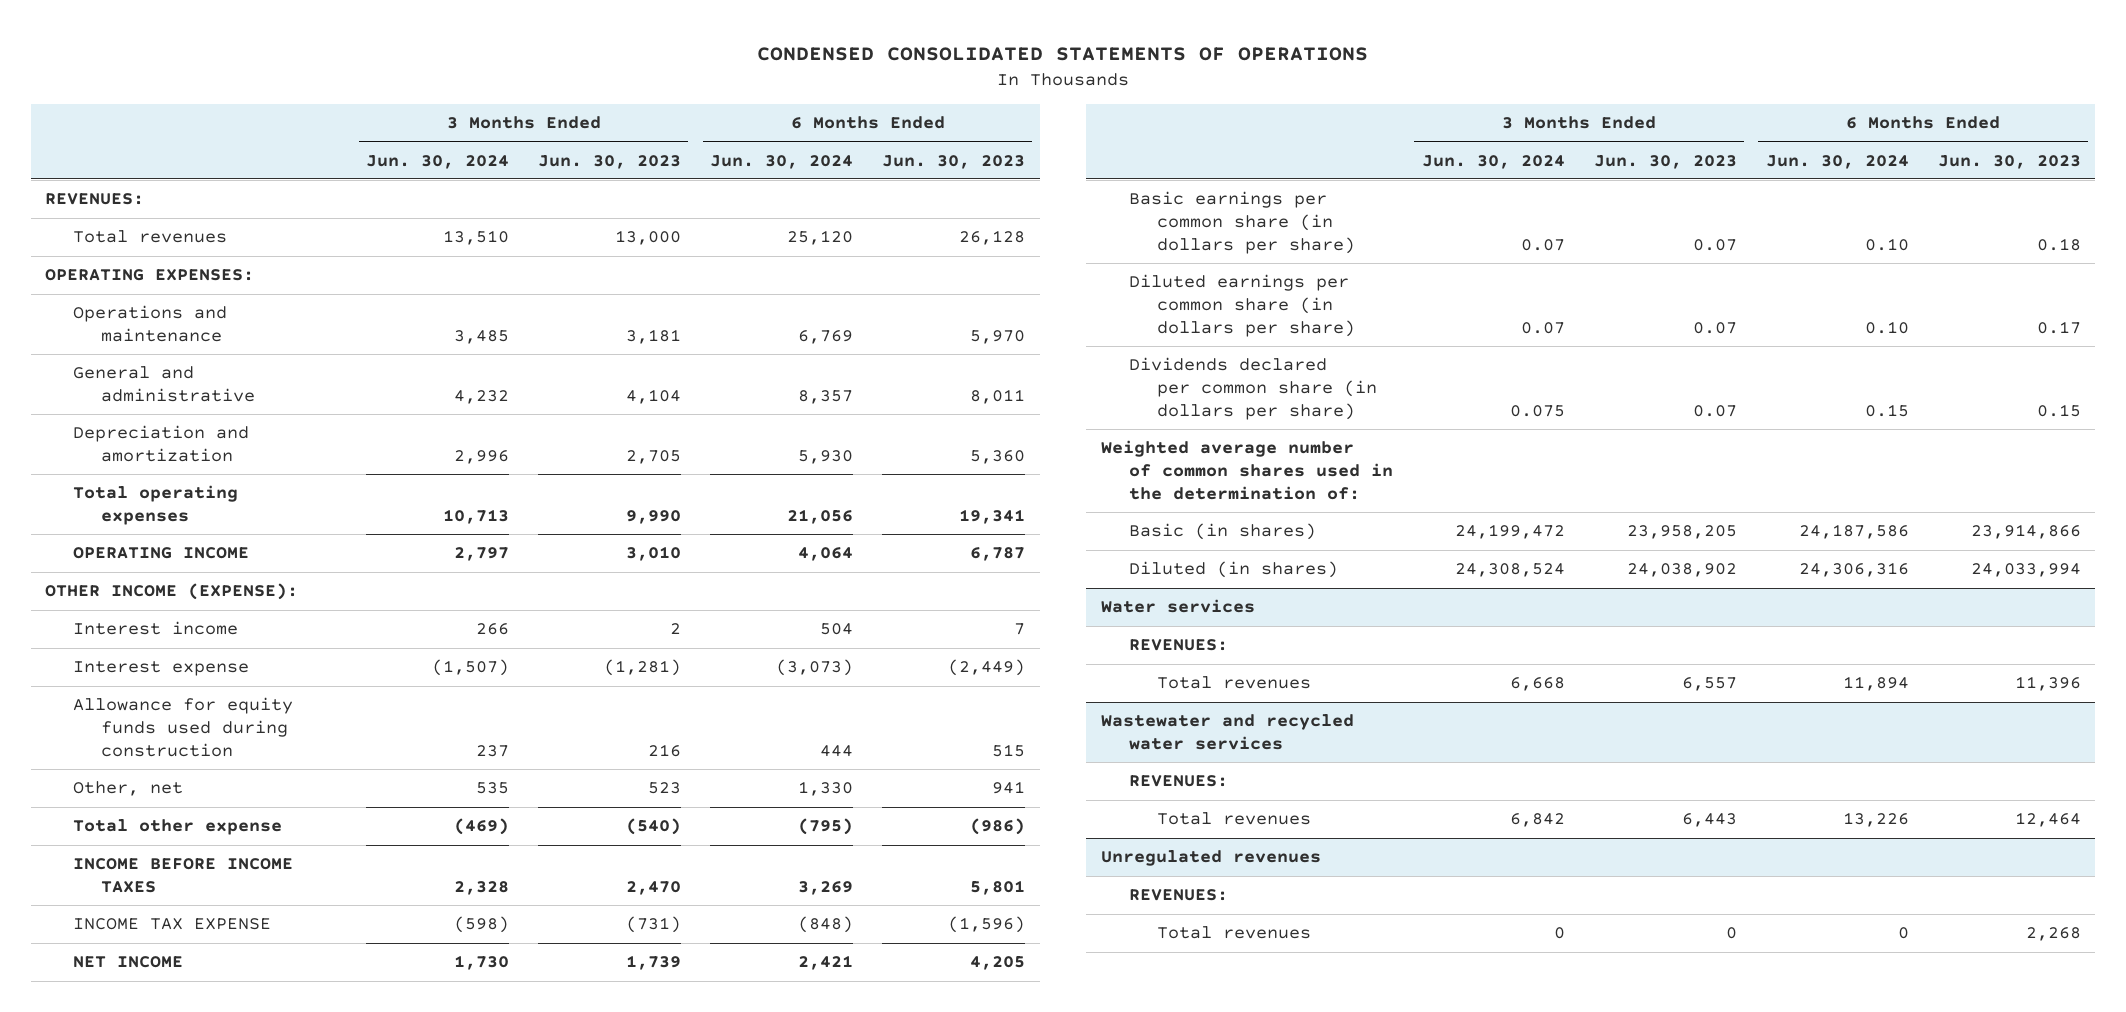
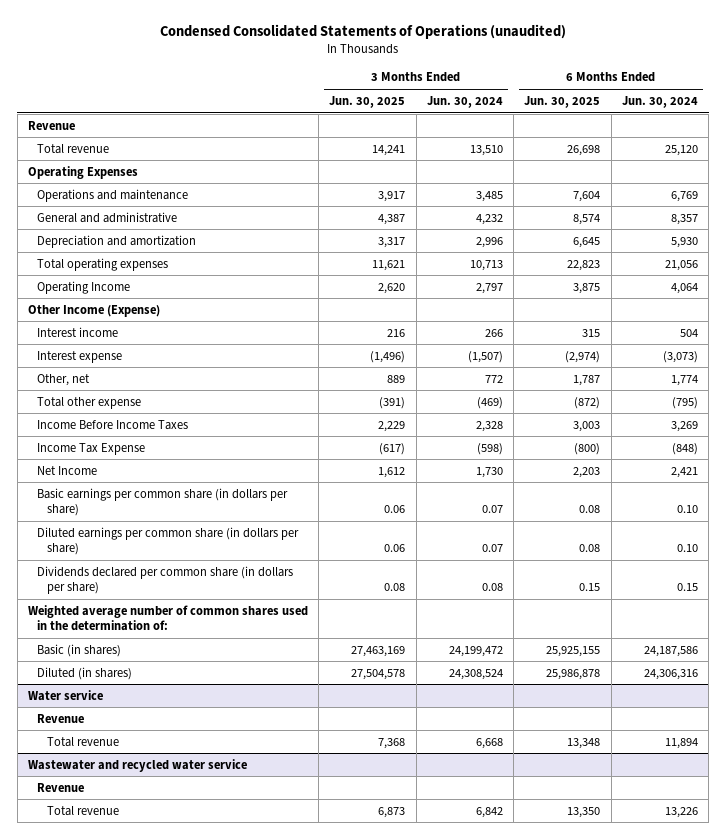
- CONDENSED CONSOLIDATED STATEMENTS OF OPERATIONS
+ Condensed Consolidated Statements of Operations (unaudited)
- | 3 Months Ended Jun. 30, 2024 | 3 Months Ended Jun. 30, 2023 | 6 Months Ended Jun. 30, 2024 | 6 Months Ended Jun. 30, 2023
+ | 3 Months Ended Jun. 30, 2025 | 3 Months Ended Jun. 30, 2024 | 6 Months Ended Jun. 30, 2025 | 6 Months Ended Jun. 30, 2024
- REVENUES:
- Total revenues | 13,510 | 13,000 | 25,120 | 26,128
- OPERATING EXPENSES:
+ Revenue
+ Total revenue | 14,241 | 13,510 | 26,698 | 25,120
+ Operating Expenses
- OPERATING INCOME | 2,797 | 3,010 | 4,064 | 6,787
- OTHER INCOME (EXPENSE):
+ Operating Income | 2,620 | 2,797 | 3,875 | 4,064
+ Other Income (Expense)
- Allowance for equity funds used during construction | 237 | 216 | 444 | 515
- Other, net | 535 | 523 | 1,330 | 941
+ Other, net | 889 | 772 | 1,787 | 1,774
- INCOME BEFORE INCOME TAXES | 2,328 | 2,470 | 3,269 | 5,801
- INCOME TAX EXPENSE | (598) | (731) | (848) | (1,596)
- NET INCOME | 1,730 | 1,739 | 2,421 | 4,205
+ Income Before Income Taxes | 2,229 | 2,328 | 3,003 | 3,269
+ Income Tax Expense | (617) | (598) | (800) | (848)
+ Net Income | 1,612 | 1,730 | 2,203 | 2,421
- Dividends declared per common share (in dollars per share) | 0.075 | 0.07 | 0.15 | 0.15
+ Dividends declared per common share (in dollars per share) | 0.08 | 0.08 | 0.15 | 0.15
- Water services
- REVENUES:
- Total revenues | 6,668 | 6,557 | 11,894 | 11,396
- Wastewater and recycled water services
- REVENUES:
- Total revenues | 6,842 | 6,443 | 13,226 | 12,464
- Unregulated revenues
- REVENUES:
- Total revenues | 0 | 0 | 0 | 2,268
+ Water service
+ Revenue
+ Total revenue | 7,368 | 6,668 | 13,348 | 11,894
+ Wastewater and recycled water service
+ Revenue
+ Total revenue | 6,873 | 6,842 | 13,350 | 13,226

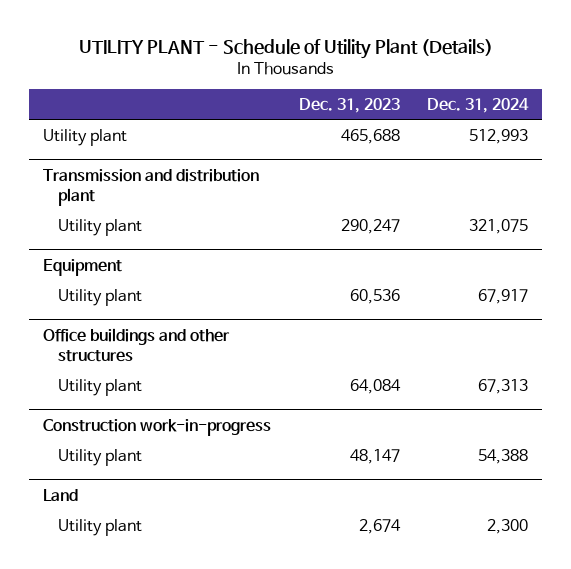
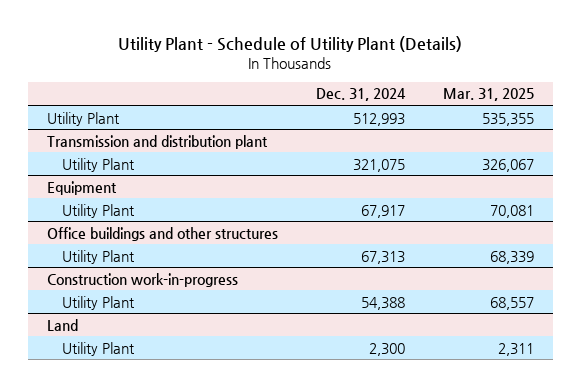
- UTILITY PLANT - Schedule of Utility Plant (Details)
+ Utility Plant - Schedule of Utility Plant (Details)
- | Dec. 31, 2023 | Dec. 31, 2024
+ | Dec. 31, 2024 | Mar. 31, 2025
- Utility plant | 465,688 | 512,993
+ Utility Plant | 512,993 | 535,355
@ Transmission and distribution plant
- Utility plant | 290,247 | 321,075
+ Utility Plant | 321,075 | 326,067
@ Equipment
- Utility plant | 60,536 | 67,917
+ Utility Plant | 67,917 | 70,081
@ Office buildings and other structures
- Utility plant | 64,084 | 67,313
+ Utility Plant | 67,313 | 68,339
@ Construction work-in-progress
- Utility plant | 48,147 | 54,388
+ Utility Plant | 54,388 | 68,557
@ Land
- Utility plant | 2,674 | 2,300
+ Utility Plant | 2,300 | 2,311

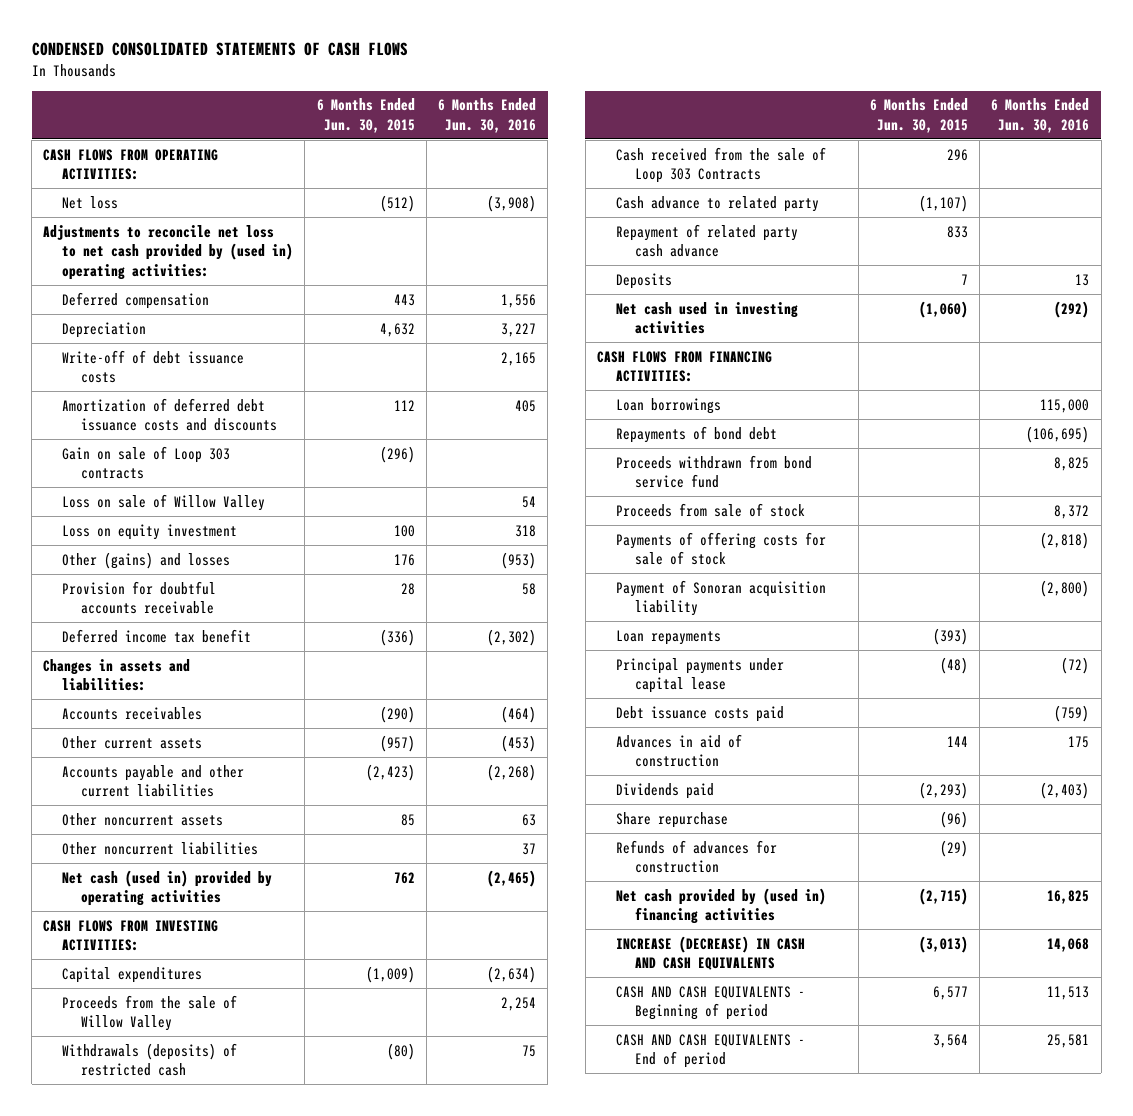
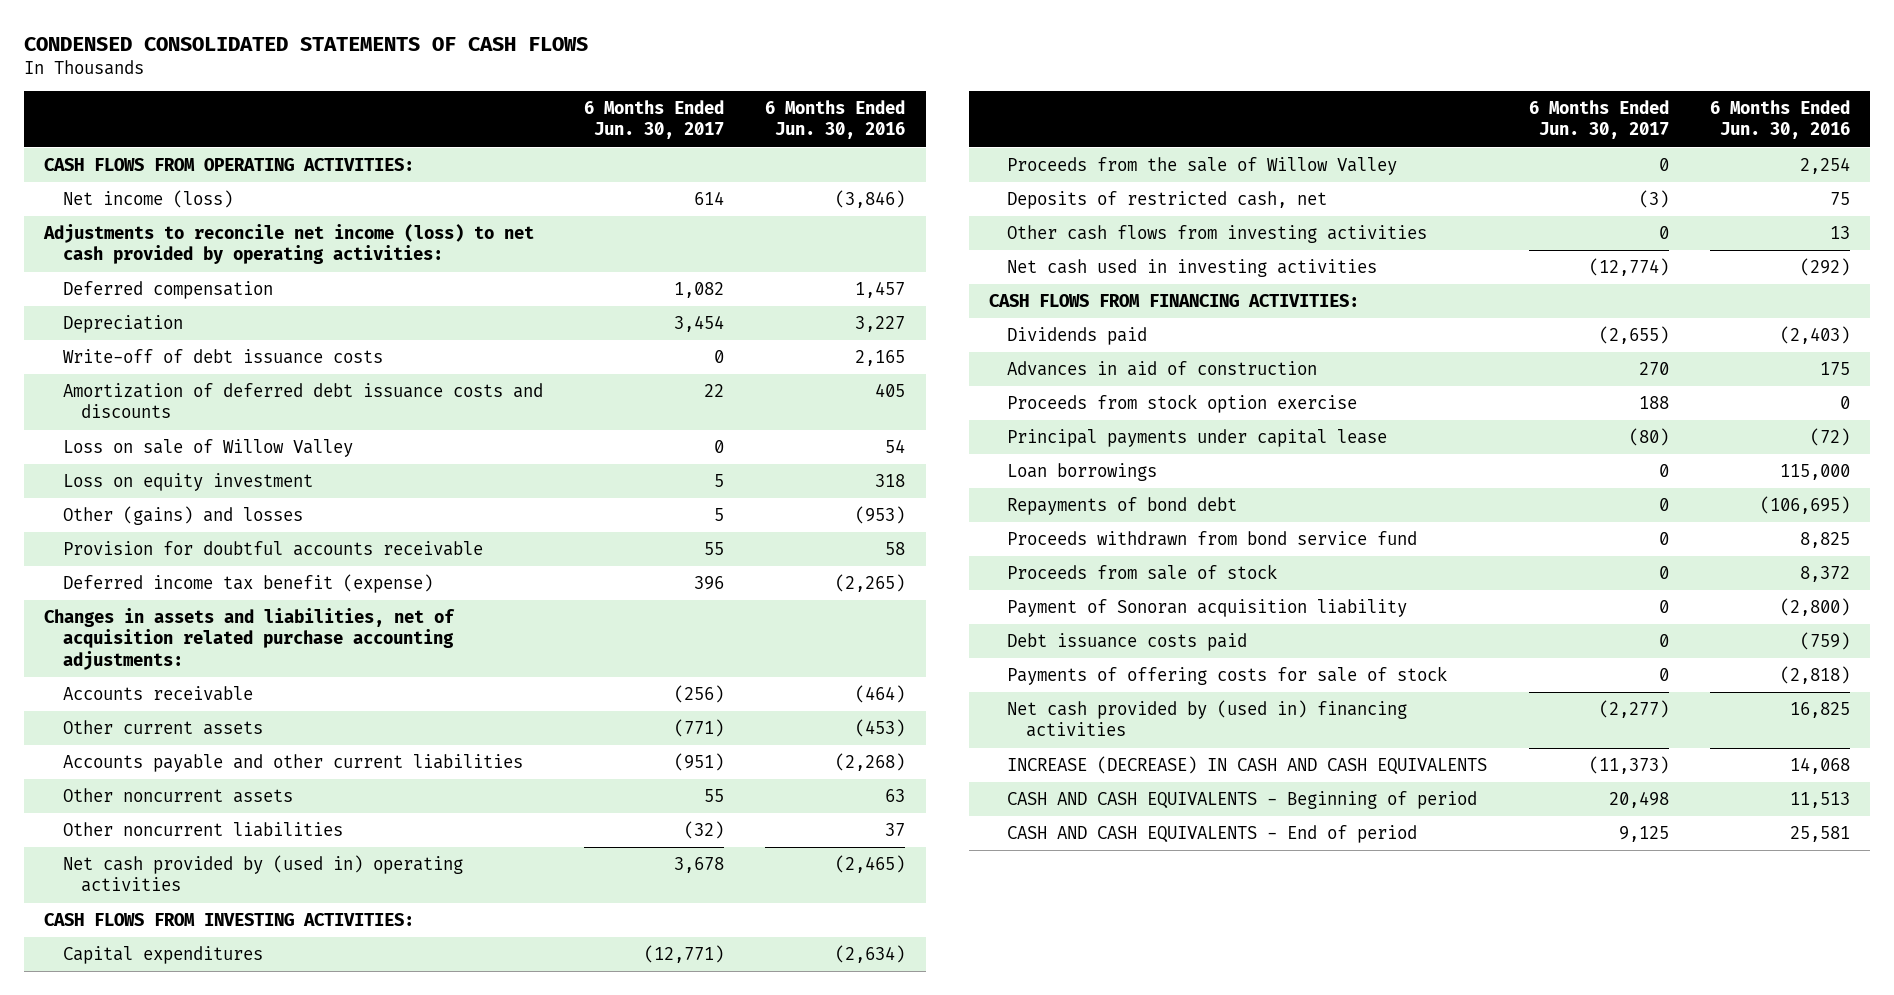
- | 6 Months Ended Jun. 30, 2015 | 6 Months Ended Jun. 30, 2016
+ | 6 Months Ended Jun. 30, 2017 | 6 Months Ended Jun. 30, 2016
- Net loss | (512) | (3,908)
- Adjustments to reconcile net loss to net cash provided by (used in) operating activities:
- Deferred compensation | 443 | 1,556
+ Net income (loss) | 614 | (3,846)
+ Adjustments to reconcile net income (loss) to net cash provided by operating activities:
+ Deferred compensation | 1,082 | 1,457
- Gain on sale of Loop 303 contracts | (296) |
- Deferred income tax benefit | (336) | (2,302)
- Changes in assets and liabilities:
- Accounts receivables | (290) | (464)
+ Deferred income tax benefit (expense) | 396 | (2,265)
+ Changes in assets and liabilities, net of acquisition related purchase accounting adjustments:
+ Accounts receivable | (256) | (464)
- Net cash (used in) provided by operating activities | 762 | (2,465)
+ Net cash provided by (used in) operating activities | 3,678 | (2,465)
- Withdrawals (deposits) of restricted cash | (80) | 75
- Cash received from the sale of Loop 303 Contracts | 296 |
- Cash advance to related party | (1,107) |
- Repayment of related party cash advance | 833 |
- Deposits | 7 | 13
+ Deposits of restricted cash, net | (3) | 75
+ Other cash flows from investing activities | 0 | 13
moved up: Dividends paid | (2,655) | (2,403)
moved up: Advances in aid of construction | 270 | 175
+ Proceeds from stock option exercise | 188 | 0
moved up: Principal payments under capital lease | (80) | (72)
- Loan repayments | (393) |
- Share repurchase | (96) |
- Refunds of advances for construction | (29) |
moved down: Payments of offering costs for sale of stock | 0 | (2,818)

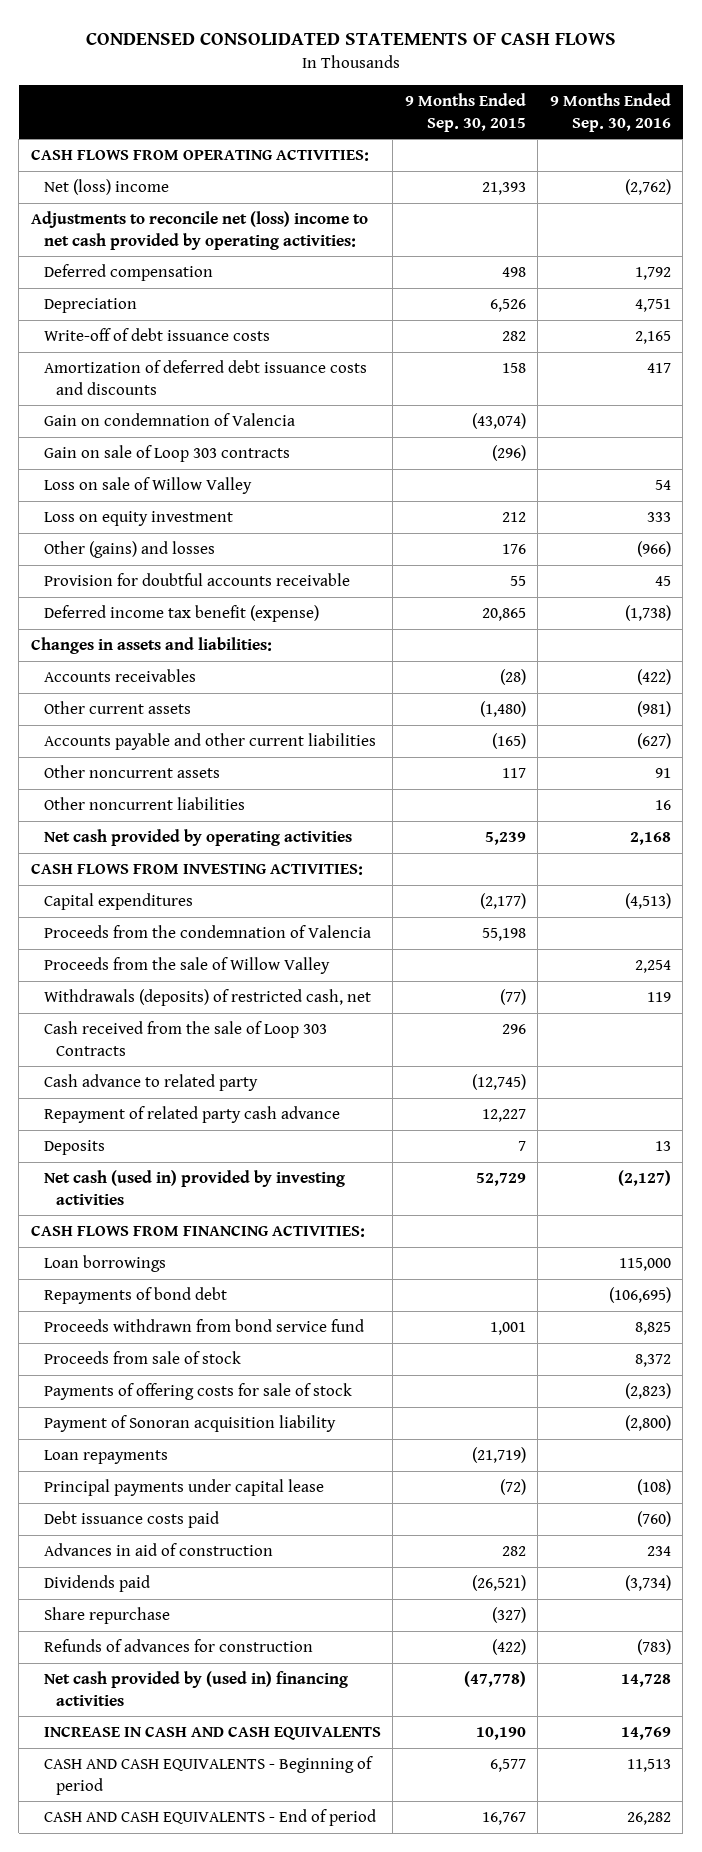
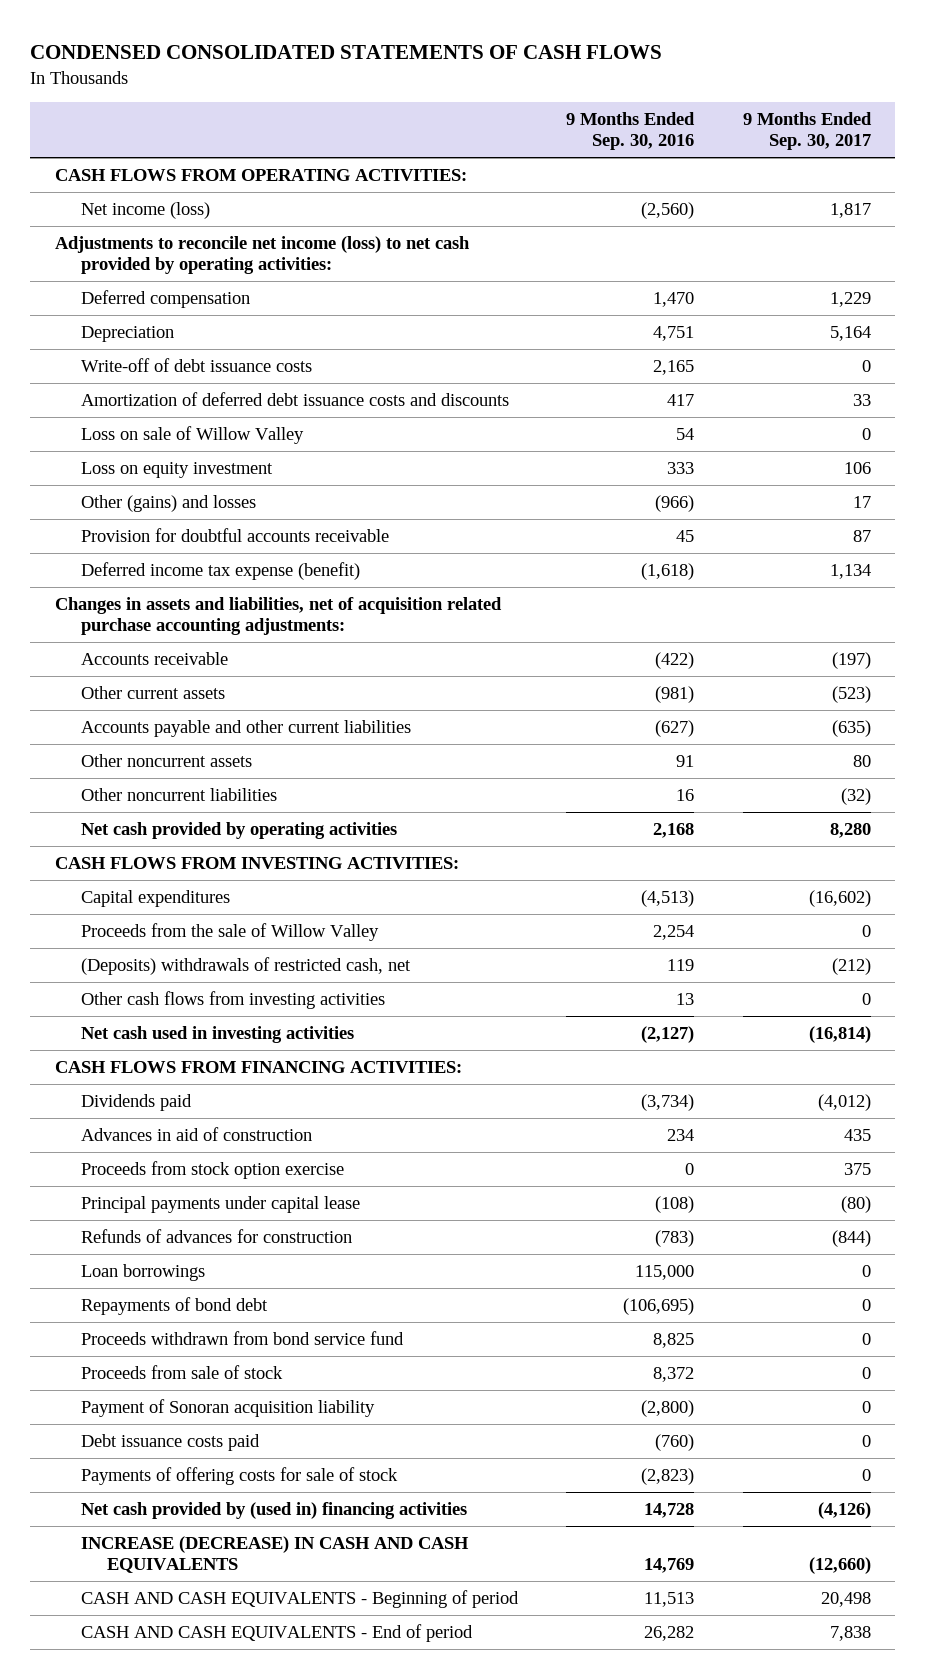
- | 9 Months Ended Sep. 30, 2015 | 9 Months Ended Sep. 30, 2016
+ | 9 Months Ended Sep. 30, 2016 | 9 Months Ended Sep. 30, 2017
- Net (loss) income | 21,393 | (2,762)
- Adjustments to reconcile net (loss) income to net cash provided by operating activities:
- Deferred compensation | 498 | 1,792
+ Net income (loss) | (2,560) | 1,817
+ Adjustments to reconcile net income (loss) to net cash provided by operating activities:
+ Deferred compensation | 1,470 | 1,229
- Gain on condemnation of Valencia | (43,074) |
- Gain on sale of Loop 303 contracts | (296) |
- Deferred income tax benefit (expense) | 20,865 | (1,738)
- Changes in assets and liabilities:
- Accounts receivables | (28) | (422)
+ Deferred income tax expense (benefit) | (1,618) | 1,134
+ Changes in assets and liabilities, net of acquisition related purchase accounting adjustments:
+ Accounts receivable | (422) | (197)
- Proceeds from the condemnation of Valencia | 55,198 |
- Withdrawals (deposits) of restricted cash, net | (77) | 119
- Cash received from the sale of Loop 303 Contracts | 296 |
- Cash advance to related party | (12,745) |
- Repayment of related party cash advance | 12,227 |
- Deposits | 7 | 13
- Net cash (used in) provided by investing activities | 52,729 | (2,127)
+ (Deposits) withdrawals of restricted cash, net | 119 | (212)
+ Other cash flows from investing activities | 13 | 0
+ Net cash used in investing activities | (2,127) | (16,814)
moved up: Dividends paid | (3,734) | (4,012)
moved up: Advances in aid of construction | 234 | 435
+ Proceeds from stock option exercise | 0 | 375
moved up: Principal payments under capital lease | (108) | (80)
moved up: Refunds of advances for construction | (783) | (844)
- Loan repayments | (21,719) |
- Share repurchase | (327) |
moved down: Payments of offering costs for sale of stock | (2,823) | 0
- INCREASE IN CASH AND CASH EQUIVALENTS | 10,190 | 14,769
+ INCREASE (DECREASE) IN CASH AND CASH EQUIVALENTS | 14,769 | (12,660)

